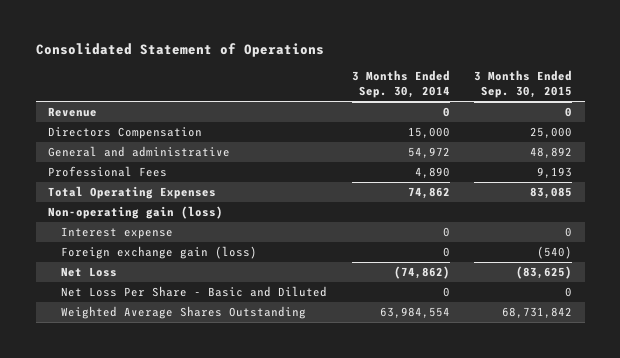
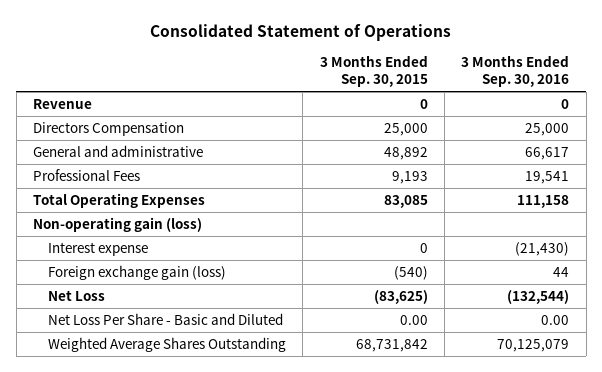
- | 3 Months Ended Sep. 30, 2014 | 3 Months Ended Sep. 30, 2015
+ | 3 Months Ended Sep. 30, 2015 | 3 Months Ended Sep. 30, 2016
- Net Loss Per Share - Basic and Diluted | 0 | 0
+ Net Loss Per Share - Basic and Diluted | 0.00 | 0.00

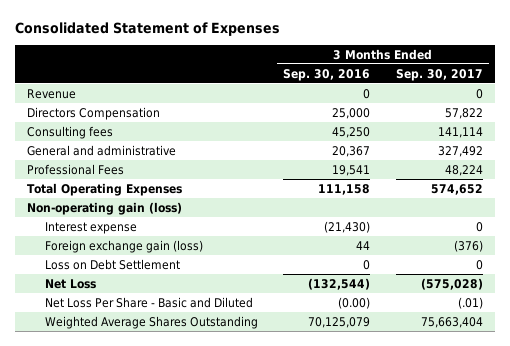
- Consolidated Statement of Operations
+ Consolidated Statement of Expenses
- | 3 Months Ended Sep. 30, 2015 | 3 Months Ended Sep. 30, 2016
+ | 3 Months Ended Sep. 30, 2016 | 3 Months Ended Sep. 30, 2017
- General and administrative | 48,892 | 66,617
+ Consulting fees | 45,250 | 141,114
+ General and administrative | 20,367 | 327,492
+ Loss on Debt Settlement | 0 | 0
- Net Loss Per Share - Basic and Diluted | 0.00 | 0.00
+ Net Loss Per Share - Basic and Diluted | (0.00) | (.01)

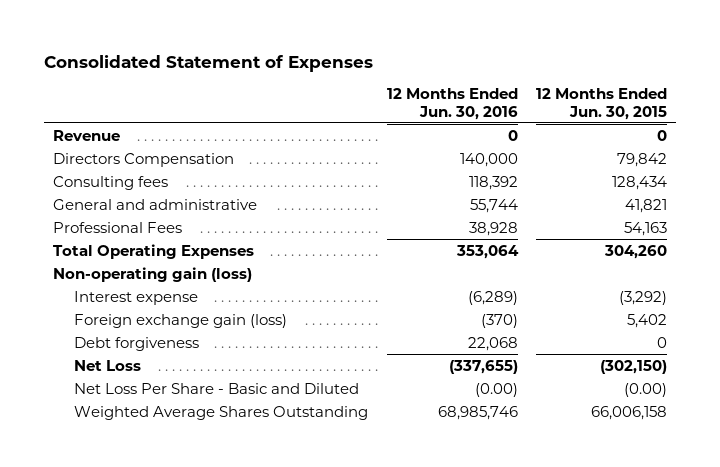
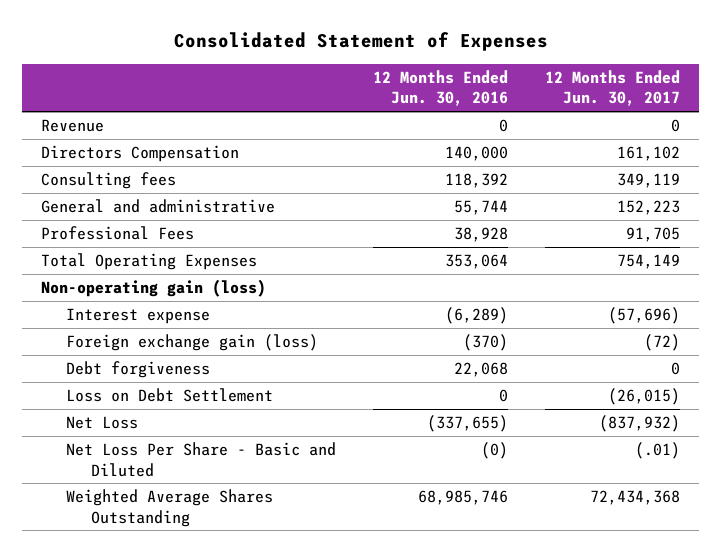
- | 12 Months Ended Jun. 30, 2016 | 12 Months Ended Jun. 30, 2015
+ | 12 Months Ended Jun. 30, 2016 | 12 Months Ended Jun. 30, 2017
+ Loss on Debt Settlement | 0 | (26,015)
- Net Loss Per Share - Basic and Diluted | (0.00) | (0.00)
+ Net Loss Per Share - Basic and Diluted | (0) | (.01)

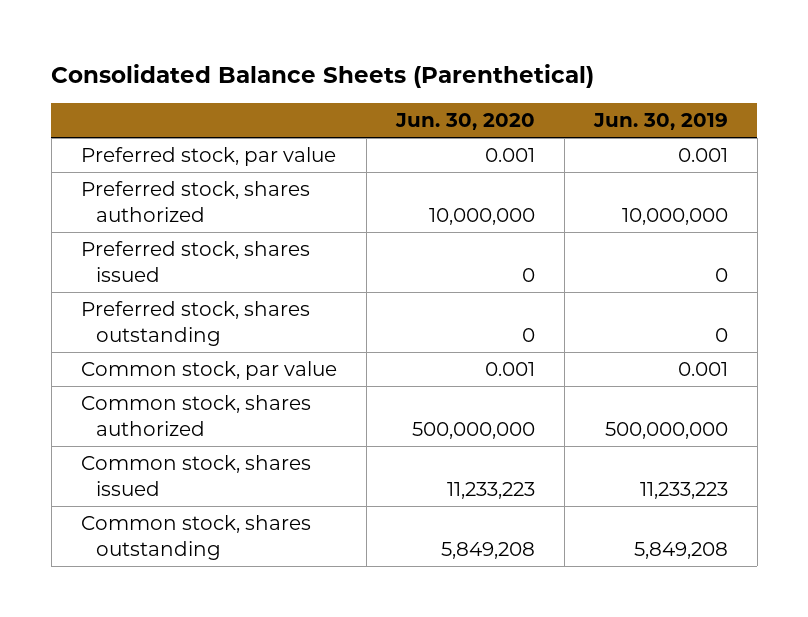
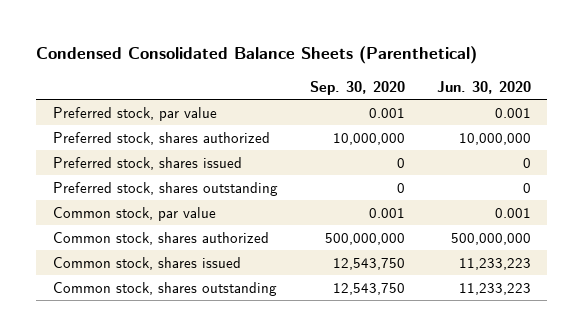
- Consolidated Balance Sheets (Parenthetical)
+ Condensed Consolidated Balance Sheets (Parenthetical)
- | Jun. 30, 2020 | Jun. 30, 2019
+ | Sep. 30, 2020 | Jun. 30, 2020
- Common stock, shares outstanding | 5,849,208 | 5,849,208
+ Common stock, shares outstanding | 12,543,750 | 11,233,223

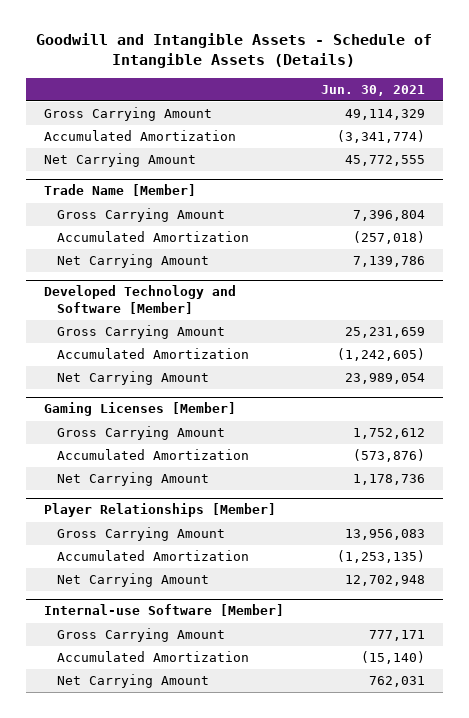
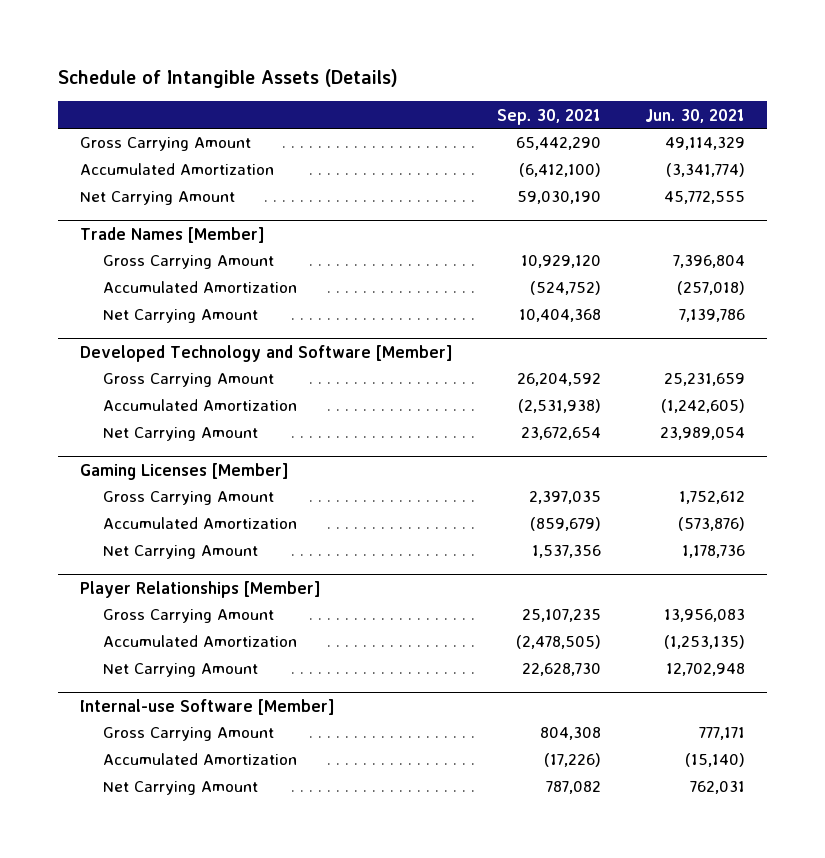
- Goodwill and Intangible Assets - Schedule of Intangible Assets (Details)
+ Schedule of Intangible Assets (Details)
- | Jun. 30, 2021
+ | Sep. 30, 2021 | Jun. 30, 2021
- Trade Name [Member]
+ Trade Names [Member]

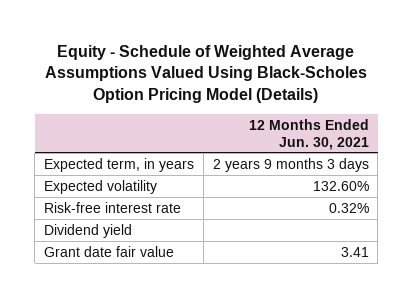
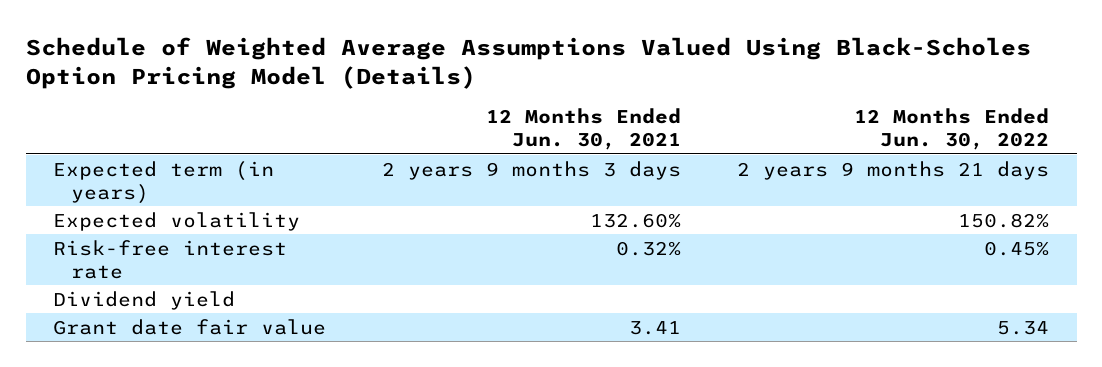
- Equity - Schedule of Weighted Average Assumptions Valued Using Black-Scholes Option Pricing Model (Details)
+ Schedule of Weighted Average Assumptions Valued Using Black-Scholes Option Pricing Model (Details)
- | 12 Months Ended Jun. 30, 2021
+ | 12 Months Ended Jun. 30, 2021 | 12 Months Ended Jun. 30, 2022
- Expected term, in years | 2 years 9 months 3 days
+ Expected term (in years) | 2 years 9 months 3 days | 2 years 9 months 21 days

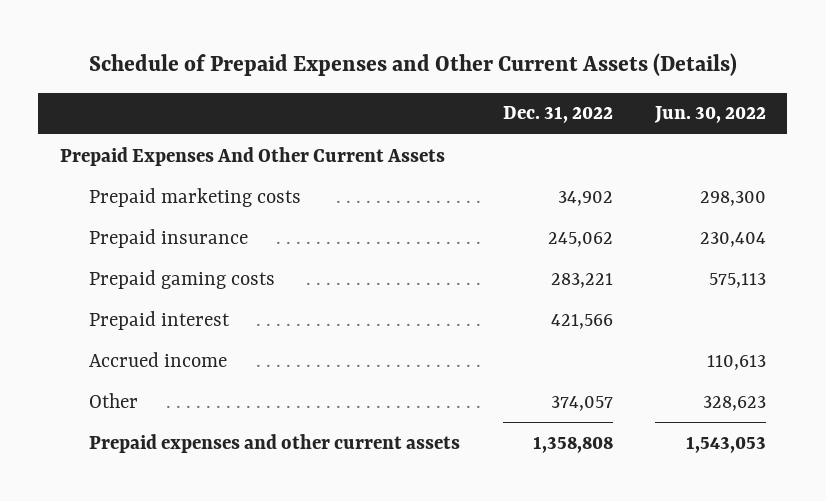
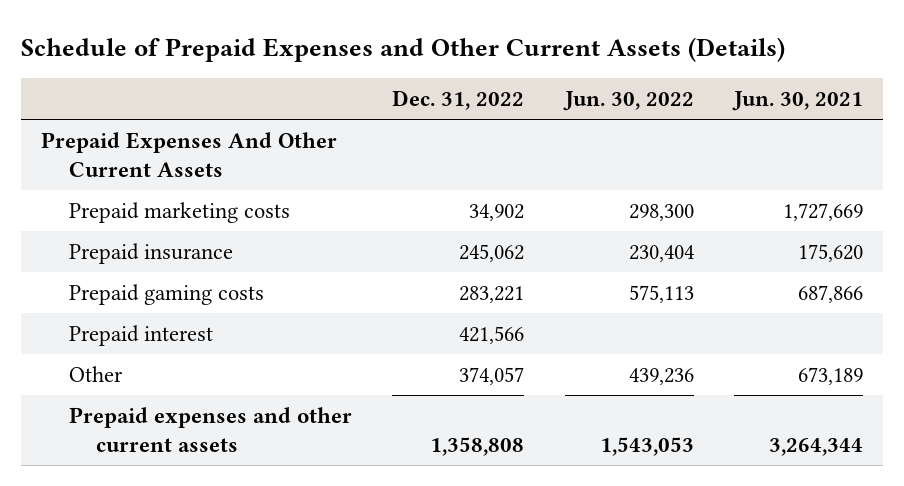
- | Dec. 31, 2022 | Jun. 30, 2022
+ | Dec. 31, 2022 | Jun. 30, 2022 | Jun. 30, 2021
- Accrued income | | 110,613
- Other | 374,057 | 328,623
+ Other | 374,057 | 439,236 | 673,189

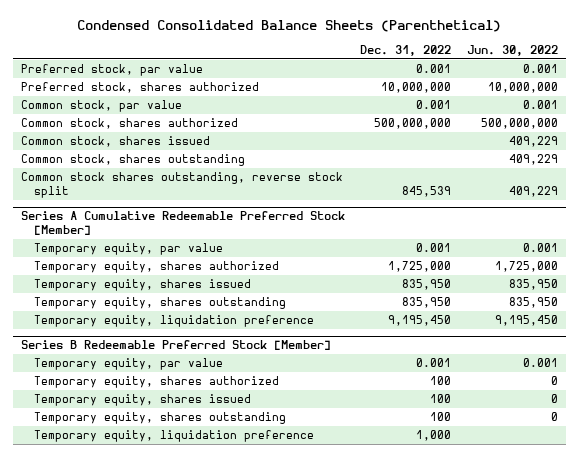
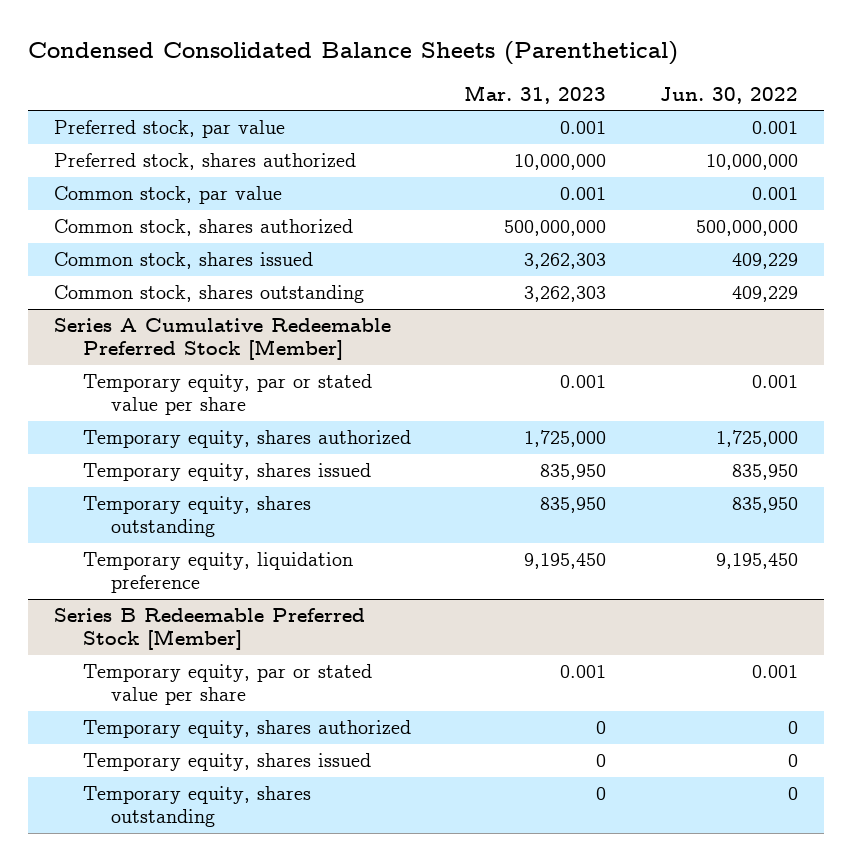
- | Dec. 31, 2022 | Jun. 30, 2022
+ | Mar. 31, 2023 | Jun. 30, 2022
- Common stock shares outstanding, reverse stock split | 845,539 | 409,229
@ Series A Cumulative Redeemable Preferred Stock [Member]
- Temporary equity, par value | 0.001 | 0.001
+ Temporary equity, par or stated value per share | 0.001 | 0.001
@ Series B Redeemable Preferred Stock [Member]
- Temporary equity, par value | 0.001 | 0.001
+ Temporary equity, par or stated value per share | 0.001 | 0.001
- Temporary equity, liquidation preference | 1,000 |

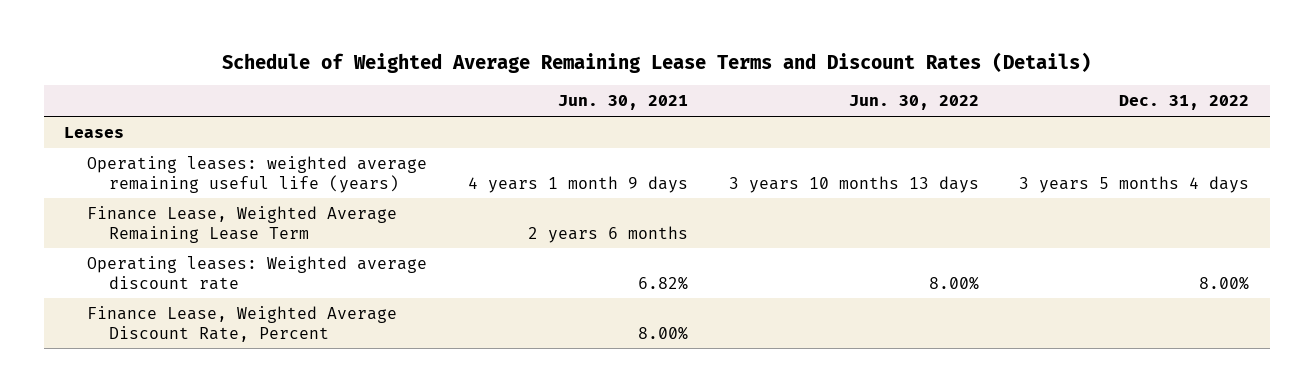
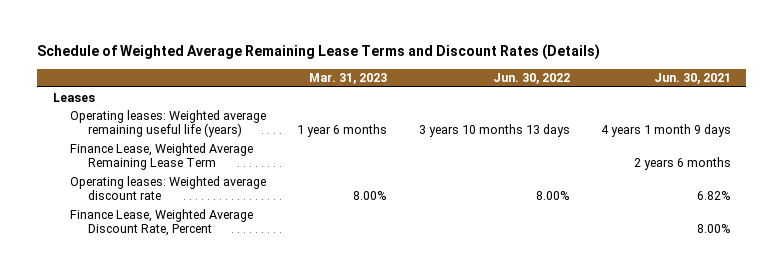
- | Jun. 30, 2021 | Jun. 30, 2022 | Dec. 31, 2022
+ | Mar. 31, 2023 | Jun. 30, 2022 | Jun. 30, 2021
- Operating leases: weighted average remaining useful life (years) | 4 years 1 month 9 days | 3 years 10 months 13 days | 3 years 5 months 4 days
+ Operating leases: Weighted average remaining useful life (years) | 1 year 6 months | 3 years 10 months 13 days | 4 years 1 month 9 days

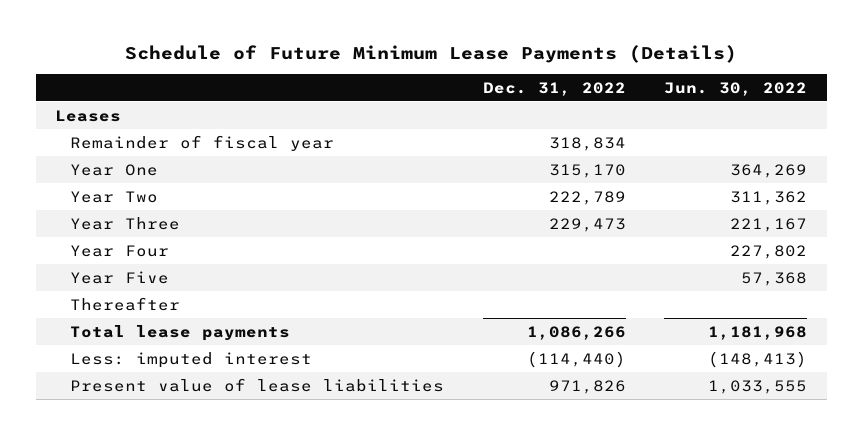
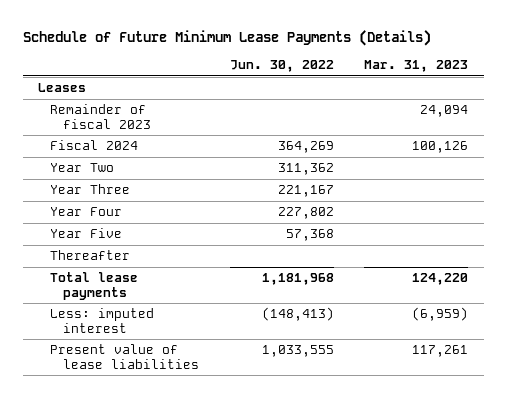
- | Dec. 31, 2022 | Jun. 30, 2022
+ | Jun. 30, 2022 | Mar. 31, 2023
- Remainder of fiscal year | 318,834 |
- Year One | 315,170 | 364,269
+ Remainder of fiscal 2023 | | 24,094
+ Fiscal 2024 | 364,269 | 100,126

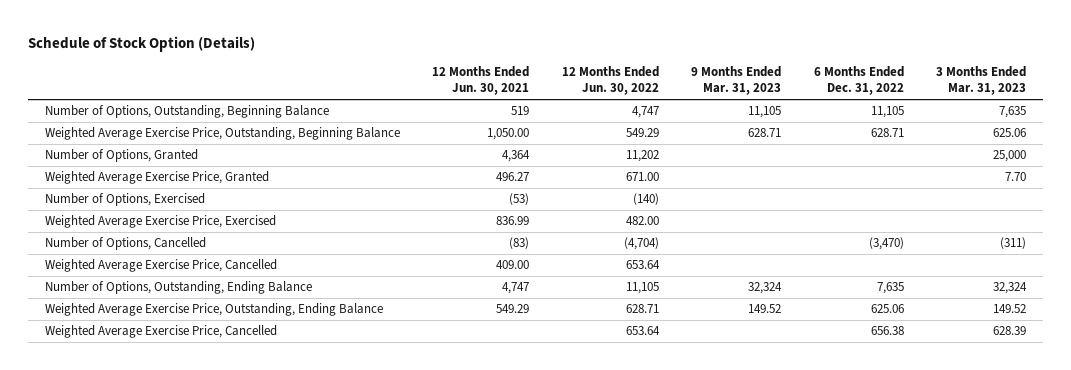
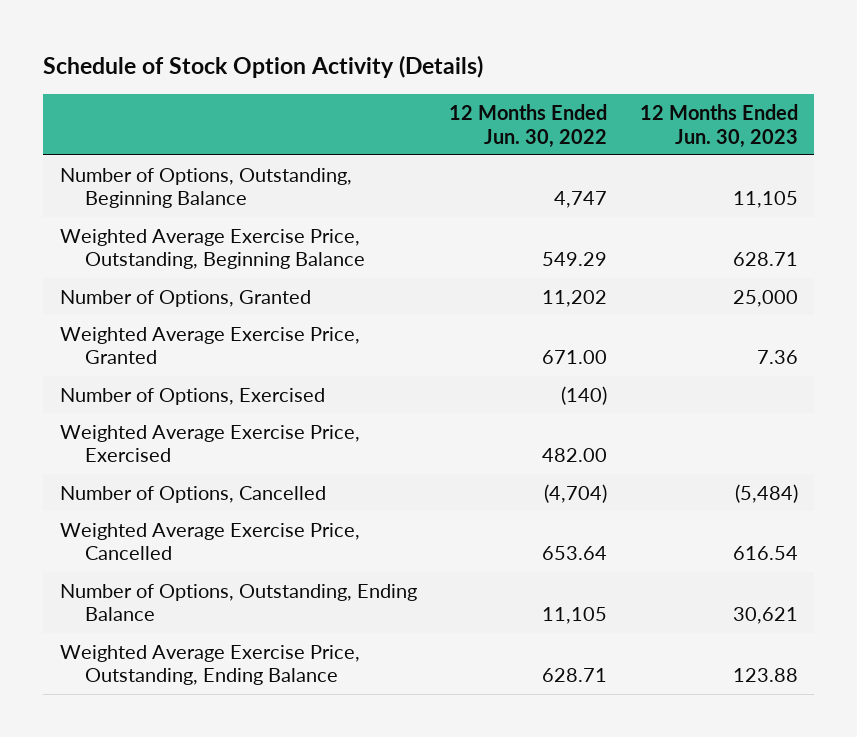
- Schedule of Stock Option (Details)
+ Schedule of Stock Option Activity (Details)
- | 12 Months Ended Jun. 30, 2021 | 12 Months Ended Jun. 30, 2022 | 9 Months Ended Mar. 31, 2023 | 6 Months Ended Dec. 31, 2022 | 3 Months Ended Mar. 31, 2023
+ | 12 Months Ended Jun. 30, 2022 | 12 Months Ended Jun. 30, 2023
- Weighted Average Exercise Price, Cancelled | | 653.64 | | 656.38 | 628.39

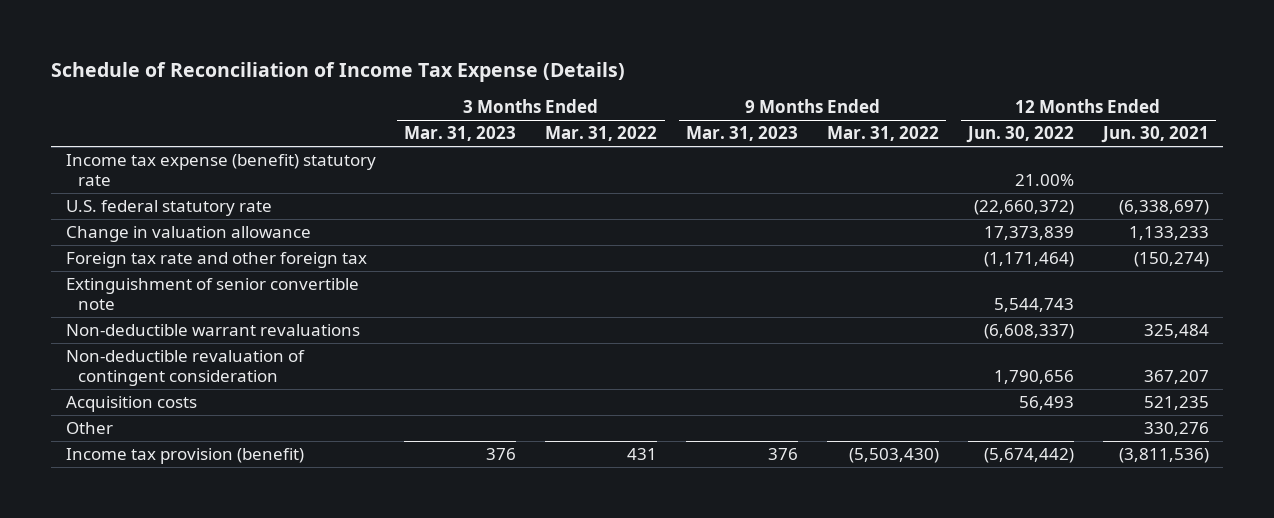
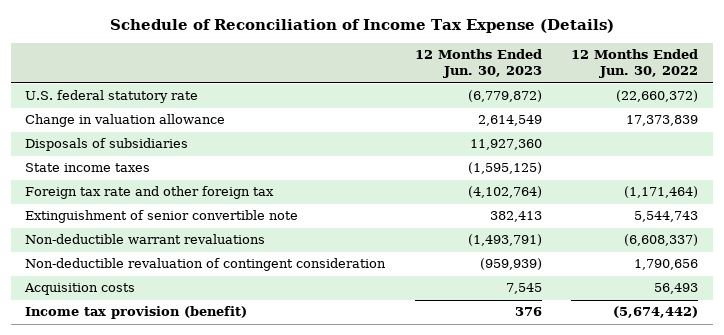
- | 3 Months Ended Mar. 31, 2023 | 3 Months Ended Mar. 31, 2022 | 9 Months Ended Mar. 31, 2023 | 9 Months Ended Mar. 31, 2022 | 12 Months Ended Jun. 30, 2022 | 12 Months Ended Jun. 30, 2021
+ | 12 Months Ended Jun. 30, 2023 | 12 Months Ended Jun. 30, 2022
- Income tax expense (benefit) statutory rate | | | | | 21.00% |
+ Disposals of subsidiaries | 11,927,360 |
+ State income taxes | (1,595,125) |
- Other | | | | | | 330,276

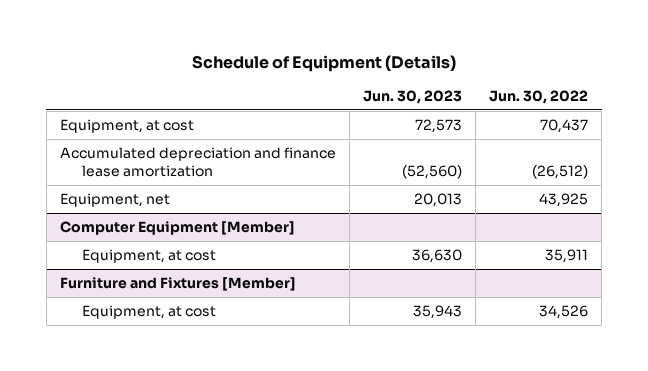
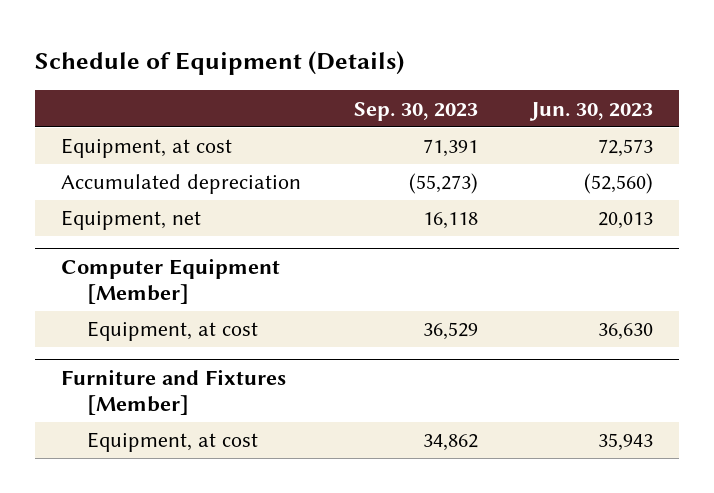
- | Jun. 30, 2023 | Jun. 30, 2022
+ | Sep. 30, 2023 | Jun. 30, 2023
- Accumulated depreciation and finance lease amortization | (52,560) | (26,512)
+ Accumulated depreciation | (55,273) | (52,560)

